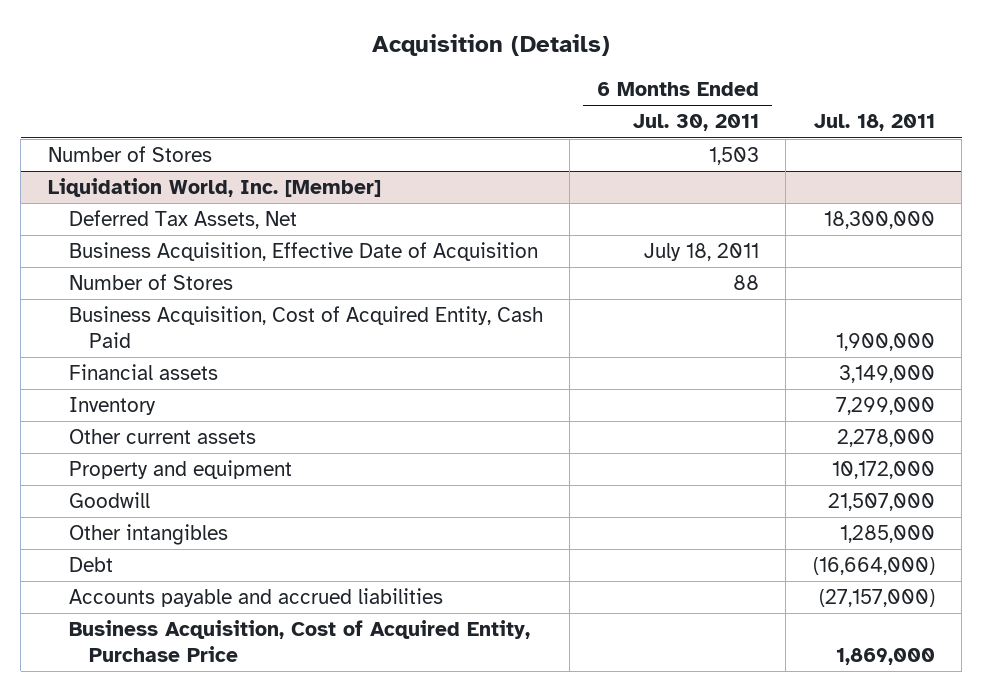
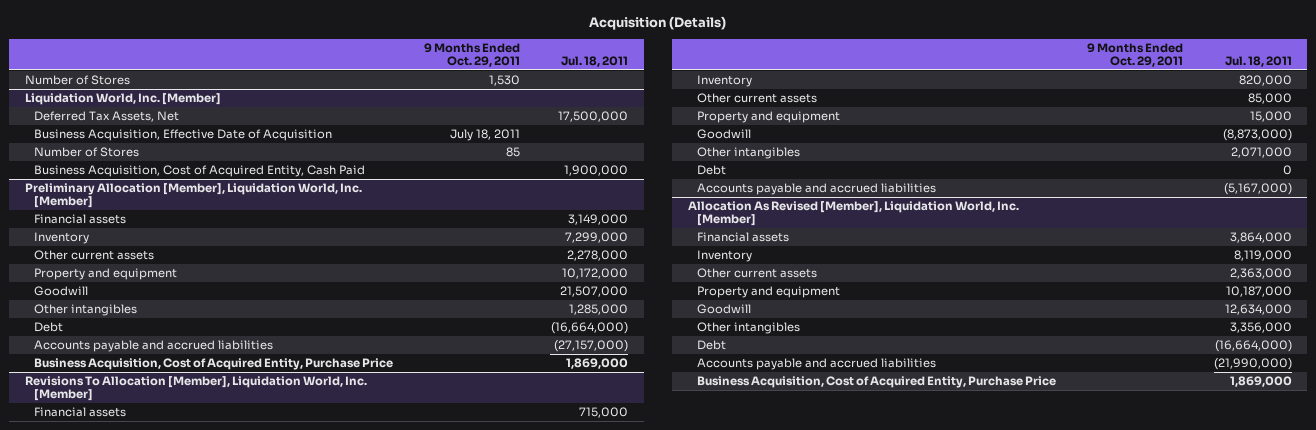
- | 6 Months Ended Jul. 30, 2011 | Jul. 18, 2011
+ | 9 Months Ended Oct. 29, 2011 | Jul. 18, 2011
@ Liquidation World, Inc. [Member]
- Deferred Tax Assets, Net | | 18,300,000
+ Deferred Tax Assets, Net | | 17,500,000
+ Preliminary Allocation [Member], Liquidation World, Inc. [Member]
+ Revisions To Allocation [Member], Liquidation World, Inc. [Member]
+ Financial assets | | 715,000
+ Inventory | | 820,000
+ Other current assets | | 85,000
+ Property and equipment | | 15,000
+ Goodwill | | (8,873,000)
+ Other intangibles | | 2,071,000
+ Debt | | 0
+ Accounts payable and accrued liabilities | | (5,167,000)
+ Allocation As Revised [Member], Liquidation World, Inc. [Member]
+ Financial assets | | 3,864,000
+ Inventory | | 8,119,000
+ Other current assets | | 2,363,000
+ Property and equipment | | 10,187,000
+ Goodwill | | 12,634,000
+ Other intangibles | | 3,356,000
+ Debt | | (16,664,000)
+ Accounts payable and accrued liabilities | | (21,990,000)
+ Business Acquisition, Cost of Acquired Entity, Purchase Price | | 1,869,000

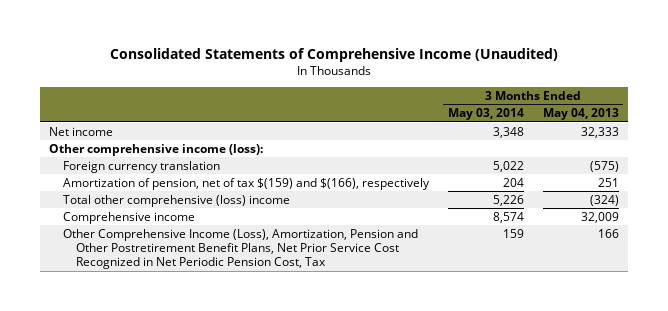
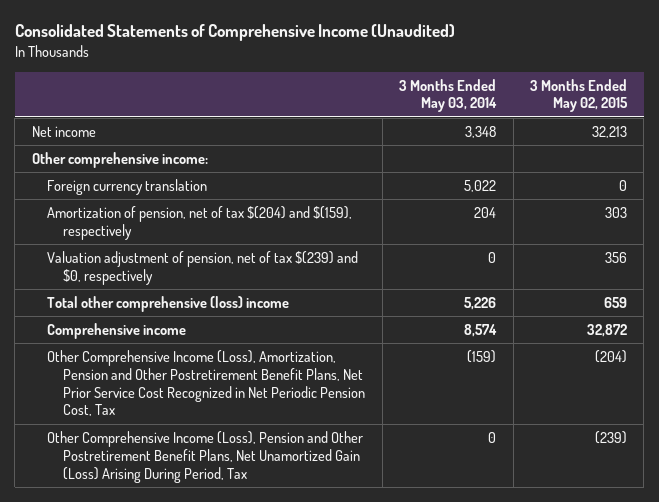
- | 3 Months Ended May 03, 2014 | 3 Months Ended May 04, 2013
+ | 3 Months Ended May 03, 2014 | 3 Months Ended May 02, 2015
- Other comprehensive income (loss):
+ Other comprehensive income:
- Amortization of pension, net of tax $(159) and $(166), respectively | 204 | 251
+ Amortization of pension, net of tax $(204) and $(159), respectively | 204 | 303
+ Valuation adjustment of pension, net of tax $(239) and $0, respectively | 0 | 356
- Other Comprehensive Income (Loss), Amortization, Pension and Other Postretirement Benefit Plans, Net Prior Service Cost Recognized in Net Periodic Pension Cost, Tax | 159 | 166
+ Other Comprehensive Income (Loss), Amortization, Pension and Other Postretirement Benefit Plans, Net Prior Service Cost Recognized in Net Periodic Pension Cost, Tax | (159) | (204)
+ Other Comprehensive Income (Loss), Pension and Other Postretirement Benefit Plans, Net Unamortized Gain (Loss) Arising During Period, Tax | 0 | (239)

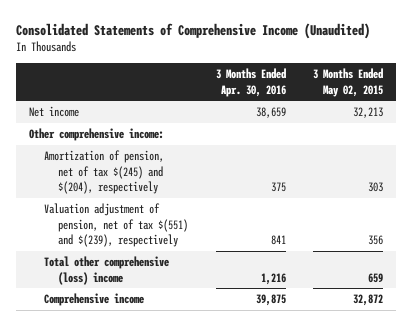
- | 3 Months Ended May 03, 2014 | 3 Months Ended May 02, 2015
+ | 3 Months Ended Apr. 30, 2016 | 3 Months Ended May 02, 2015
- Foreign currency translation | 5,022 | 0
- Amortization of pension, net of tax $(204) and $(159), respectively | 204 | 303
- Valuation adjustment of pension, net of tax $(239) and $0, respectively | 0 | 356
+ Amortization of pension, net of tax $(245) and $(204), respectively | 375 | 303
+ Valuation adjustment of pension, net of tax $(551) and $(239), respectively | 841 | 356
- Other Comprehensive Income (Loss), Amortization, Pension and Other Postretirement Benefit Plans, Net Prior Service Cost Recognized in Net Periodic Pension Cost, Tax | (159) | (204)
- Other Comprehensive Income (Loss), Pension and Other Postretirement Benefit Plans, Net Unamortized Gain (Loss) Arising During Period, Tax | 0 | (239)

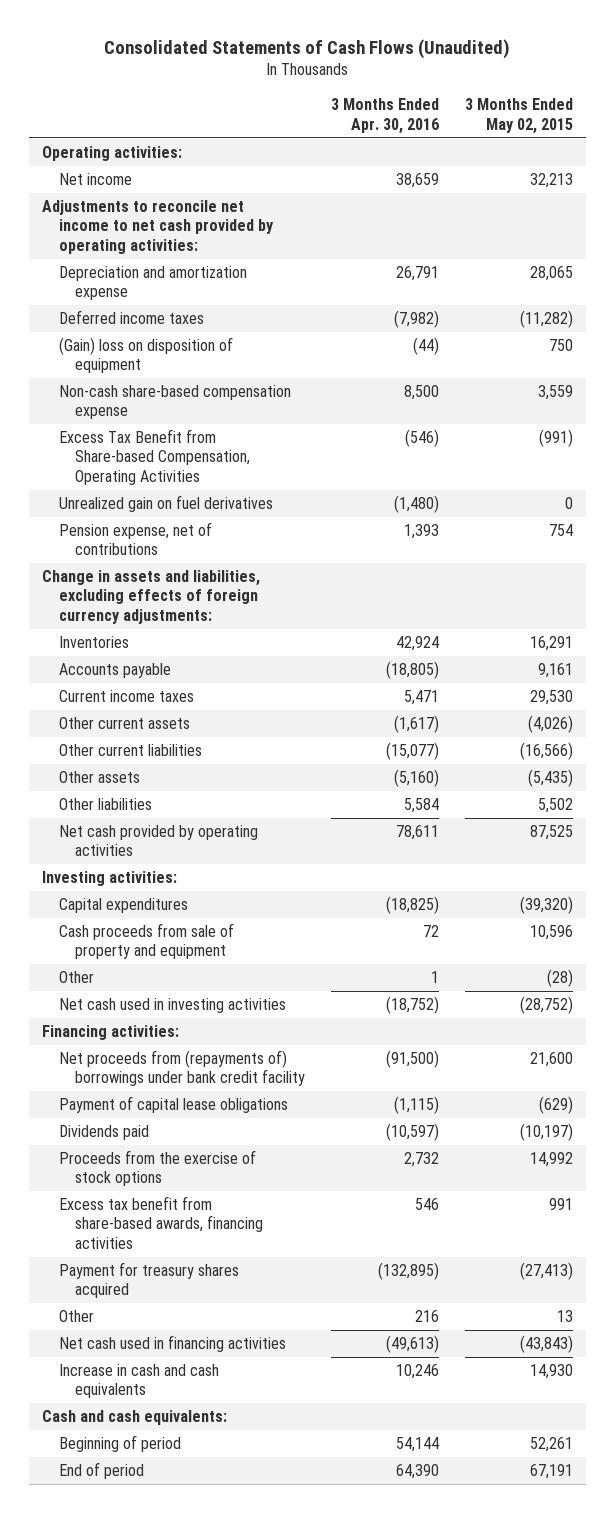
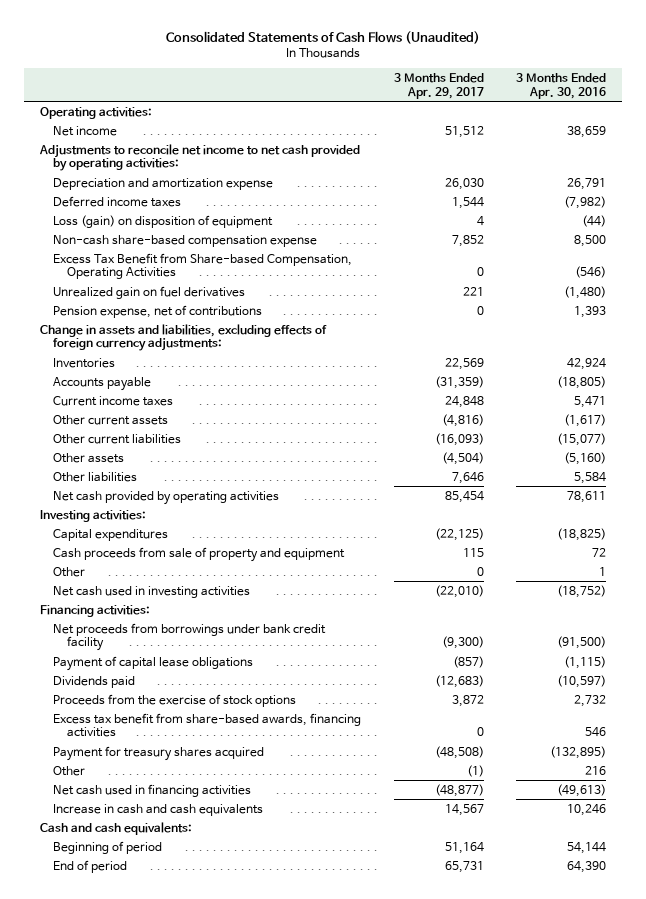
- | 3 Months Ended Apr. 30, 2016 | 3 Months Ended May 02, 2015
+ | 3 Months Ended Apr. 29, 2017 | 3 Months Ended Apr. 30, 2016
- (Gain) loss on disposition of equipment | (44) | 750
+ Loss (gain) on disposition of equipment | 4 | (44)
- Net proceeds from (repayments of) borrowings under bank credit facility | (91,500) | 21,600
+ Net proceeds from borrowings under bank credit facility | (9,300) | (91,500)

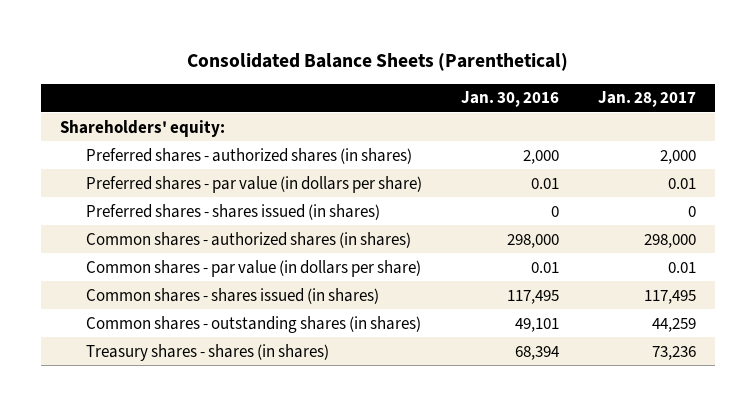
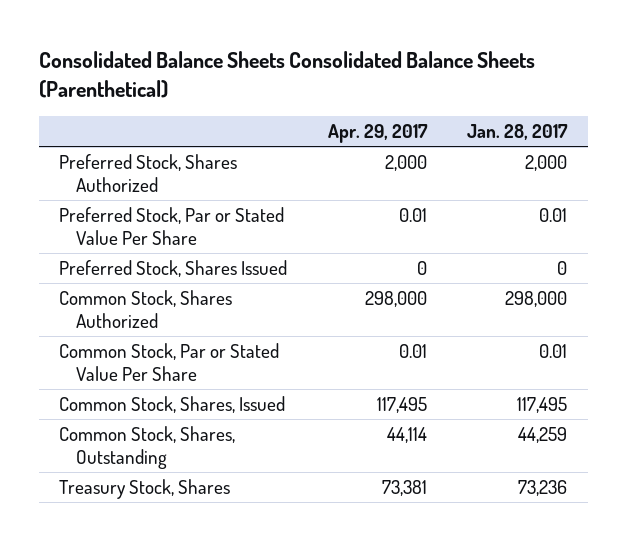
- Consolidated Balance Sheets (Parenthetical)
+ Consolidated Balance Sheets Consolidated Balance Sheets (Parenthetical)
- | Jan. 30, 2016 | Jan. 28, 2017
+ | Apr. 29, 2017 | Jan. 28, 2017
- Shareholders' equity:
- Preferred shares - authorized shares (in shares) | 2,000 | 2,000
- Preferred shares - par value (in dollars per share) | 0.01 | 0.01
- Preferred shares - shares issued (in shares) | 0 | 0
- Common shares - authorized shares (in shares) | 298,000 | 298,000
- Common shares - par value (in dollars per share) | 0.01 | 0.01
- Common shares - shares issued (in shares) | 117,495 | 117,495
- Common shares - outstanding shares (in shares) | 49,101 | 44,259
- Treasury shares - shares (in shares) | 68,394 | 73,236
+ Preferred Stock, Shares Authorized | 2,000 | 2,000
+ Preferred Stock, Par or Stated Value Per Share | 0.01 | 0.01
+ Preferred Stock, Shares Issued | 0 | 0
+ Common Stock, Shares Authorized | 298,000 | 298,000
+ Common Stock, Par or Stated Value Per Share | 0.01 | 0.01
+ Common Stock, Shares, Issued | 117,495 | 117,495
+ Common Stock, Shares, Outstanding | 44,114 | 44,259
+ Treasury Stock, Shares | 73,381 | 73,236

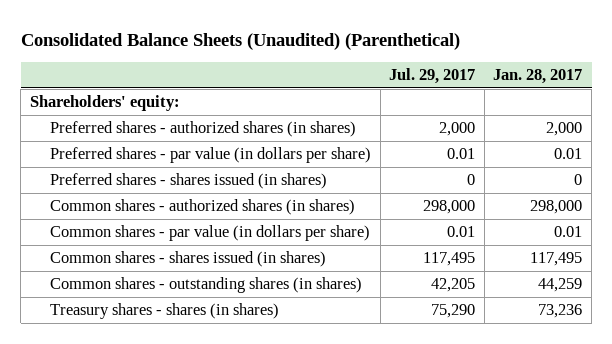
- Consolidated Balance Sheets Consolidated Balance Sheets (Parenthetical)
+ Consolidated Balance Sheets (Unaudited) (Parenthetical)
- | Apr. 29, 2017 | Jan. 28, 2017
+ | Jul. 29, 2017 | Jan. 28, 2017
- Preferred Stock, Shares Authorized | 2,000 | 2,000
- Preferred Stock, Par or Stated Value Per Share | 0.01 | 0.01
- Preferred Stock, Shares Issued | 0 | 0
- Common Stock, Shares Authorized | 298,000 | 298,000
- Common Stock, Par or Stated Value Per Share | 0.01 | 0.01
- Common Stock, Shares, Issued | 117,495 | 117,495
- Common Stock, Shares, Outstanding | 44,114 | 44,259
- Treasury Stock, Shares | 73,381 | 73,236
+ Shareholders' equity:
+ Preferred shares - authorized shares (in shares) | 2,000 | 2,000
+ Preferred shares - par value (in dollars per share) | 0.01 | 0.01
+ Preferred shares - shares issued (in shares) | 0 | 0
+ Common shares - authorized shares (in shares) | 298,000 | 298,000
+ Common shares - par value (in dollars per share) | 0.01 | 0.01
+ Common shares - shares issued (in shares) | 117,495 | 117,495
+ Common shares - outstanding shares (in shares) | 42,205 | 44,259
+ Treasury shares - shares (in shares) | 75,290 | 73,236

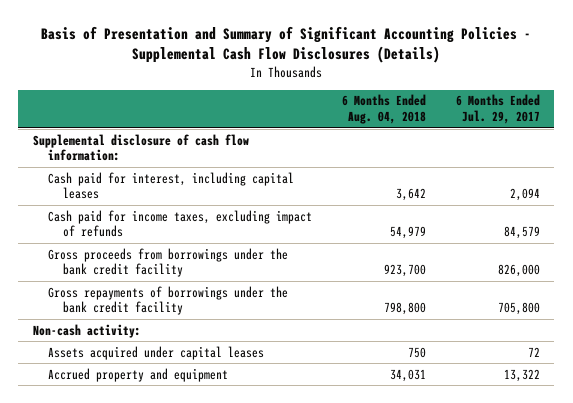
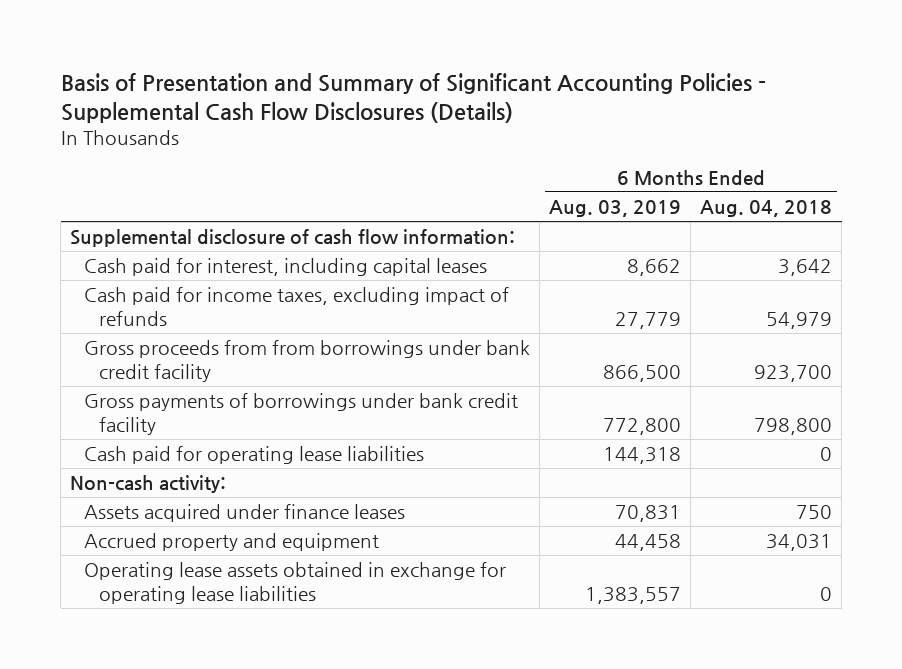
- | 6 Months Ended Aug. 04, 2018 | 6 Months Ended Jul. 29, 2017
+ | 6 Months Ended Aug. 03, 2019 | 6 Months Ended Aug. 04, 2018
- Gross proceeds from borrowings under the bank credit facility | 923,700 | 826,000
- Gross repayments of borrowings under the bank credit facility | 798,800 | 705,800
+ Gross proceeds from from borrowings under bank credit facility | 866,500 | 923,700
+ Gross payments of borrowings under bank credit facility | 772,800 | 798,800
+ Cash paid for operating lease liabilities | 144,318 | 0
- Assets acquired under capital leases | 750 | 72
+ Assets acquired under finance leases | 70,831 | 750
+ Operating lease assets obtained in exchange for operating lease liabilities | 1,383,557 | 0

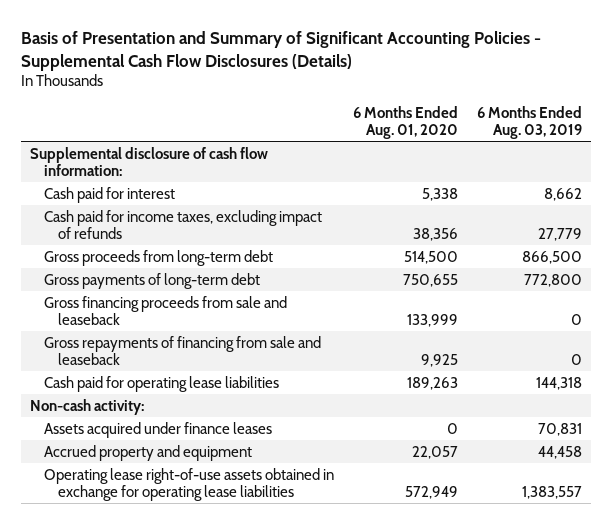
- | 6 Months Ended Aug. 03, 2019 | 6 Months Ended Aug. 04, 2018
+ | 6 Months Ended Aug. 01, 2020 | 6 Months Ended Aug. 03, 2019
- Cash paid for interest, including capital leases | 8,662 | 3,642
+ Cash paid for interest | 5,338 | 8,662
- Gross proceeds from from borrowings under bank credit facility | 866,500 | 923,700
- Gross payments of borrowings under bank credit facility | 772,800 | 798,800
+ Gross proceeds from long-term debt | 514,500 | 866,500
+ Gross payments of long-term debt | 750,655 | 772,800
+ Gross financing proceeds from sale and leaseback | 133,999 | 0
+ Gross repayments of financing from sale and leaseback | 9,925 | 0
- Operating lease assets obtained in exchange for operating lease liabilities | 1,383,557 | 0
+ Operating lease right-of-use assets obtained in exchange for operating lease liabilities | 572,949 | 1,383,557

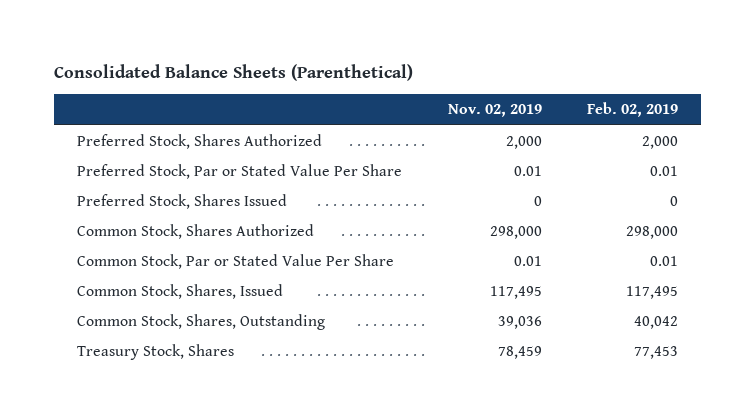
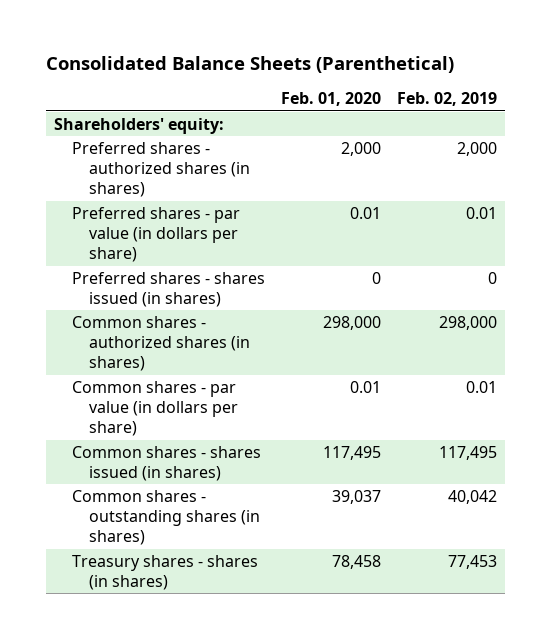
- | Nov. 02, 2019 | Feb. 02, 2019
+ | Feb. 01, 2020 | Feb. 02, 2019
- Preferred Stock, Shares Authorized | 2,000 | 2,000
- Preferred Stock, Par or Stated Value Per Share | 0.01 | 0.01
- Preferred Stock, Shares Issued | 0 | 0
- Common Stock, Shares Authorized | 298,000 | 298,000
- Common Stock, Par or Stated Value Per Share | 0.01 | 0.01
- Common Stock, Shares, Issued | 117,495 | 117,495
- Common Stock, Shares, Outstanding | 39,036 | 40,042
- Treasury Stock, Shares | 78,459 | 77,453
+ Shareholders' equity:
+ Preferred shares - authorized shares (in shares) | 2,000 | 2,000
+ Preferred shares - par value (in dollars per share) | 0.01 | 0.01
+ Preferred shares - shares issued (in shares) | 0 | 0
+ Common shares - authorized shares (in shares) | 298,000 | 298,000
+ Common shares - par value (in dollars per share) | 0.01 | 0.01
+ Common shares - shares issued (in shares) | 117,495 | 117,495
+ Common shares - outstanding shares (in shares) | 39,037 | 40,042
+ Treasury shares - shares (in shares) | 78,458 | 77,453

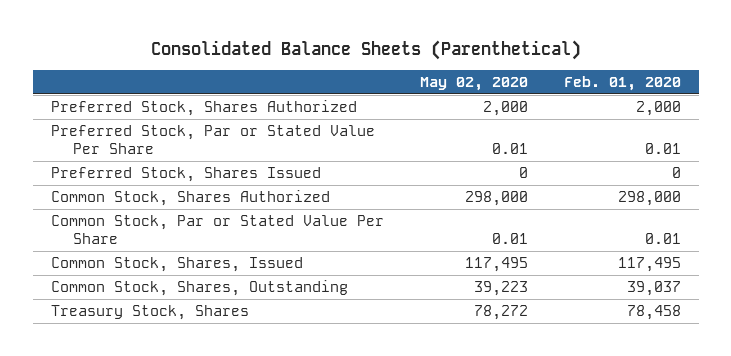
- | Feb. 01, 2020 | Feb. 02, 2019
+ | May 02, 2020 | Feb. 01, 2020
- Shareholders' equity:
- Preferred shares - authorized shares (in shares) | 2,000 | 2,000
- Preferred shares - par value (in dollars per share) | 0.01 | 0.01
- Preferred shares - shares issued (in shares) | 0 | 0
- Common shares - authorized shares (in shares) | 298,000 | 298,000
- Common shares - par value (in dollars per share) | 0.01 | 0.01
- Common shares - shares issued (in shares) | 117,495 | 117,495
- Common shares - outstanding shares (in shares) | 39,037 | 40,042
- Treasury shares - shares (in shares) | 78,458 | 77,453
+ Preferred Stock, Shares Authorized | 2,000 | 2,000
+ Preferred Stock, Par or Stated Value Per Share | 0.01 | 0.01
+ Preferred Stock, Shares Issued | 0 | 0
+ Common Stock, Shares Authorized | 298,000 | 298,000
+ Common Stock, Par or Stated Value Per Share | 0.01 | 0.01
+ Common Stock, Shares, Issued | 117,495 | 117,495
+ Common Stock, Shares, Outstanding | 39,223 | 39,037
+ Treasury Stock, Shares | 78,272 | 78,458

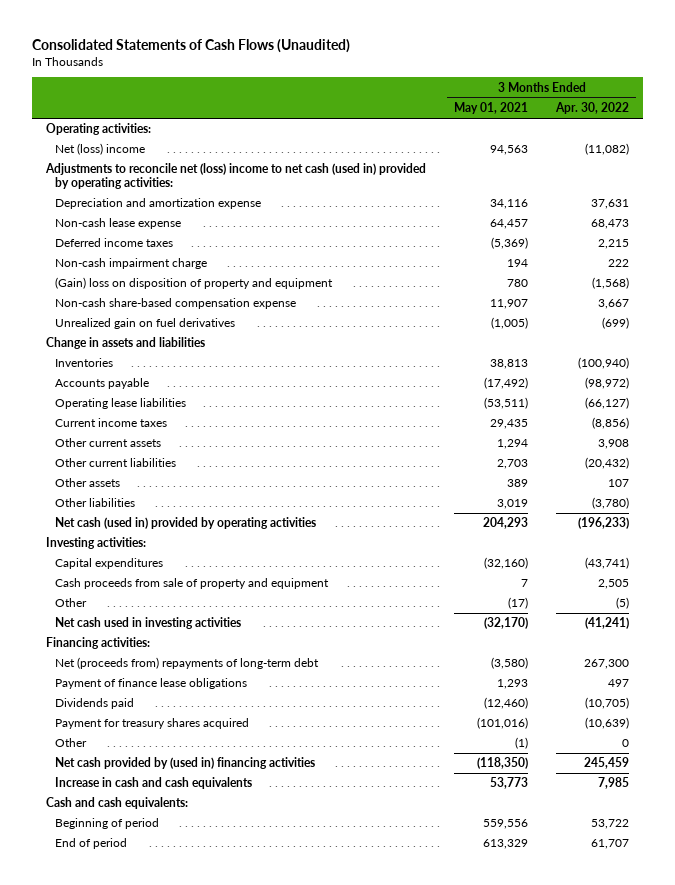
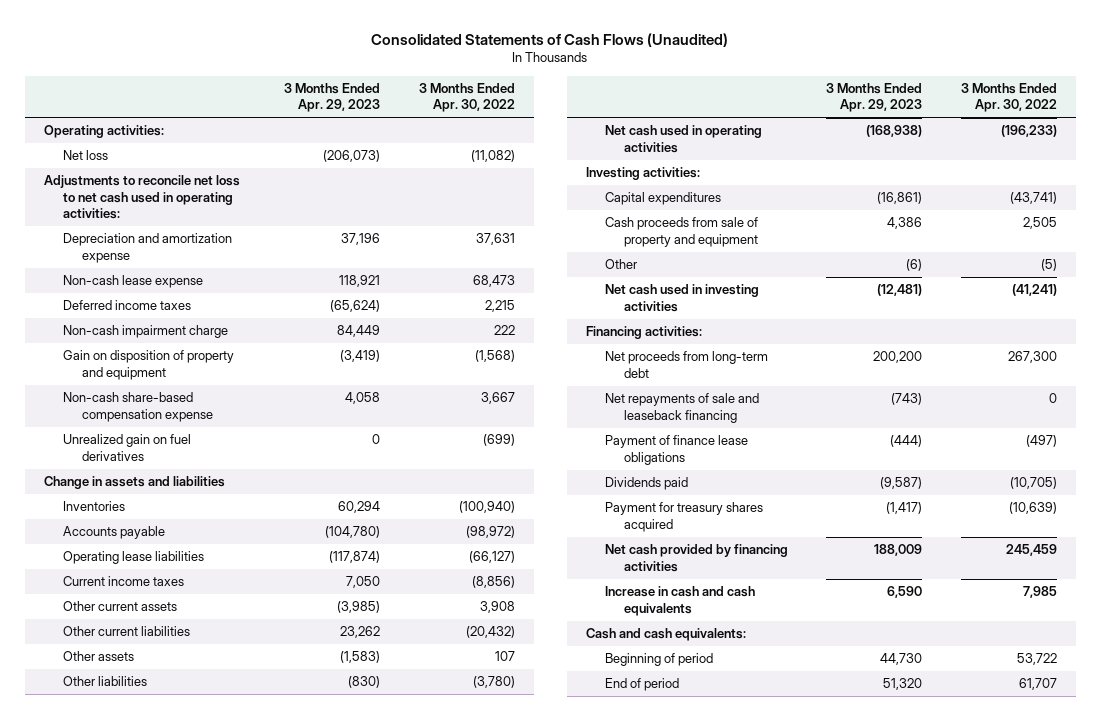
- | 3 Months Ended May 01, 2021 | 3 Months Ended Apr. 30, 2022
+ | 3 Months Ended Apr. 29, 2023 | 3 Months Ended Apr. 30, 2022
- Net (loss) income | 94,563 | (11,082)
- Adjustments to reconcile net (loss) income to net cash (used in) provided by operating activities:
+ Net loss | (206,073) | (11,082)
+ Adjustments to reconcile net loss to net cash used in operating activities:
- (Gain) loss on disposition of property and equipment | 780 | (1,568)
+ Gain on disposition of property and equipment | (3,419) | (1,568)
- Net cash (used in) provided by operating activities | 204,293 | (196,233)
+ Net cash used in operating activities | (168,938) | (196,233)
- Net (proceeds from) repayments of long-term debt | (3,580) | 267,300
- Payment of finance lease obligations | 1,293 | 497
+ Net proceeds from long-term debt | 200,200 | 267,300
+ Net repayments of sale and leaseback financing | (743) | 0
+ Payment of finance lease obligations | (444) | (497)
- Other | (1) | 0
- Net cash provided by (used in) financing activities | (118,350) | 245,459
+ Net cash provided by financing activities | 188,009 | 245,459

